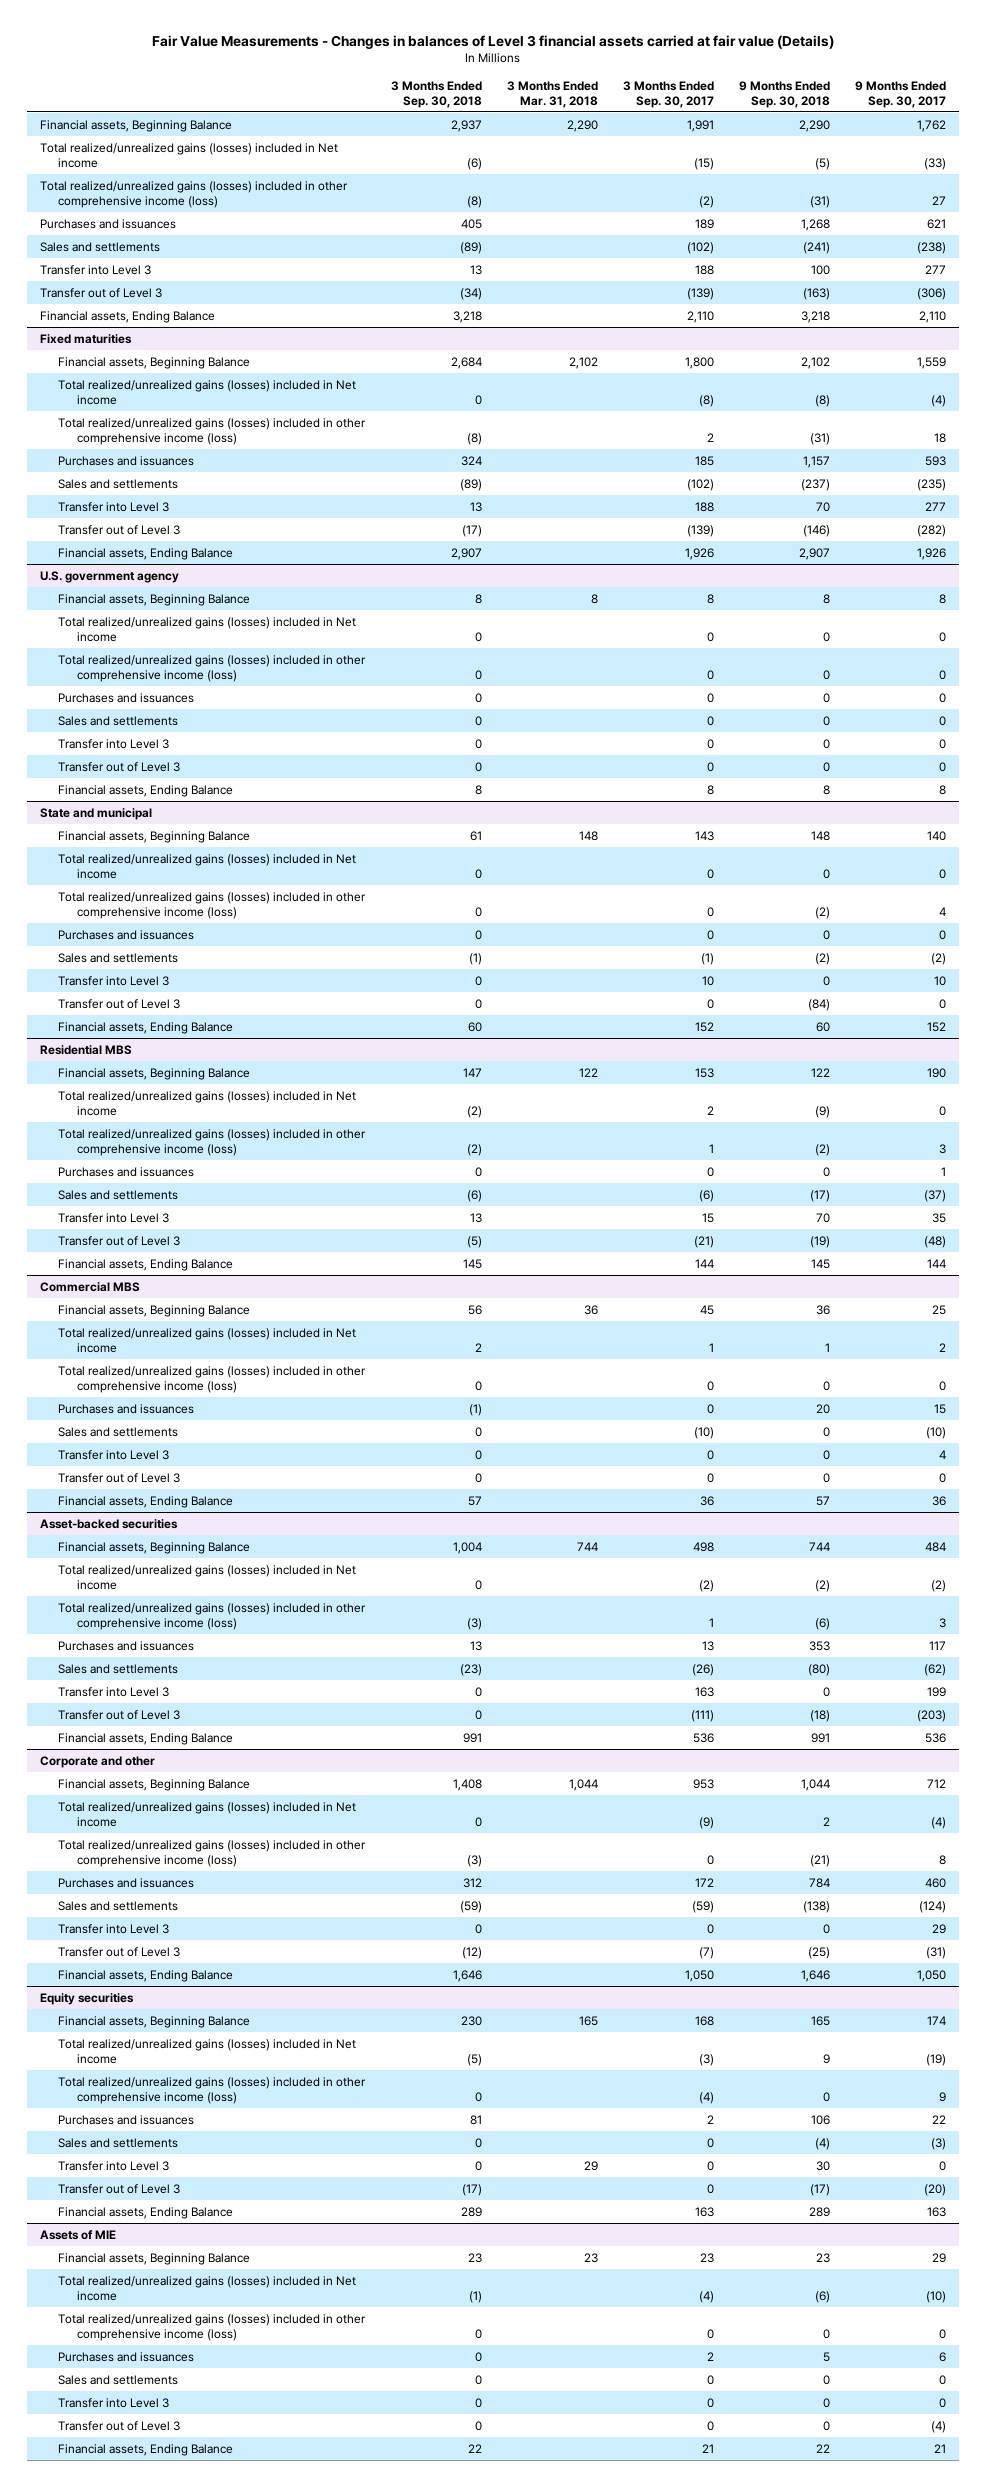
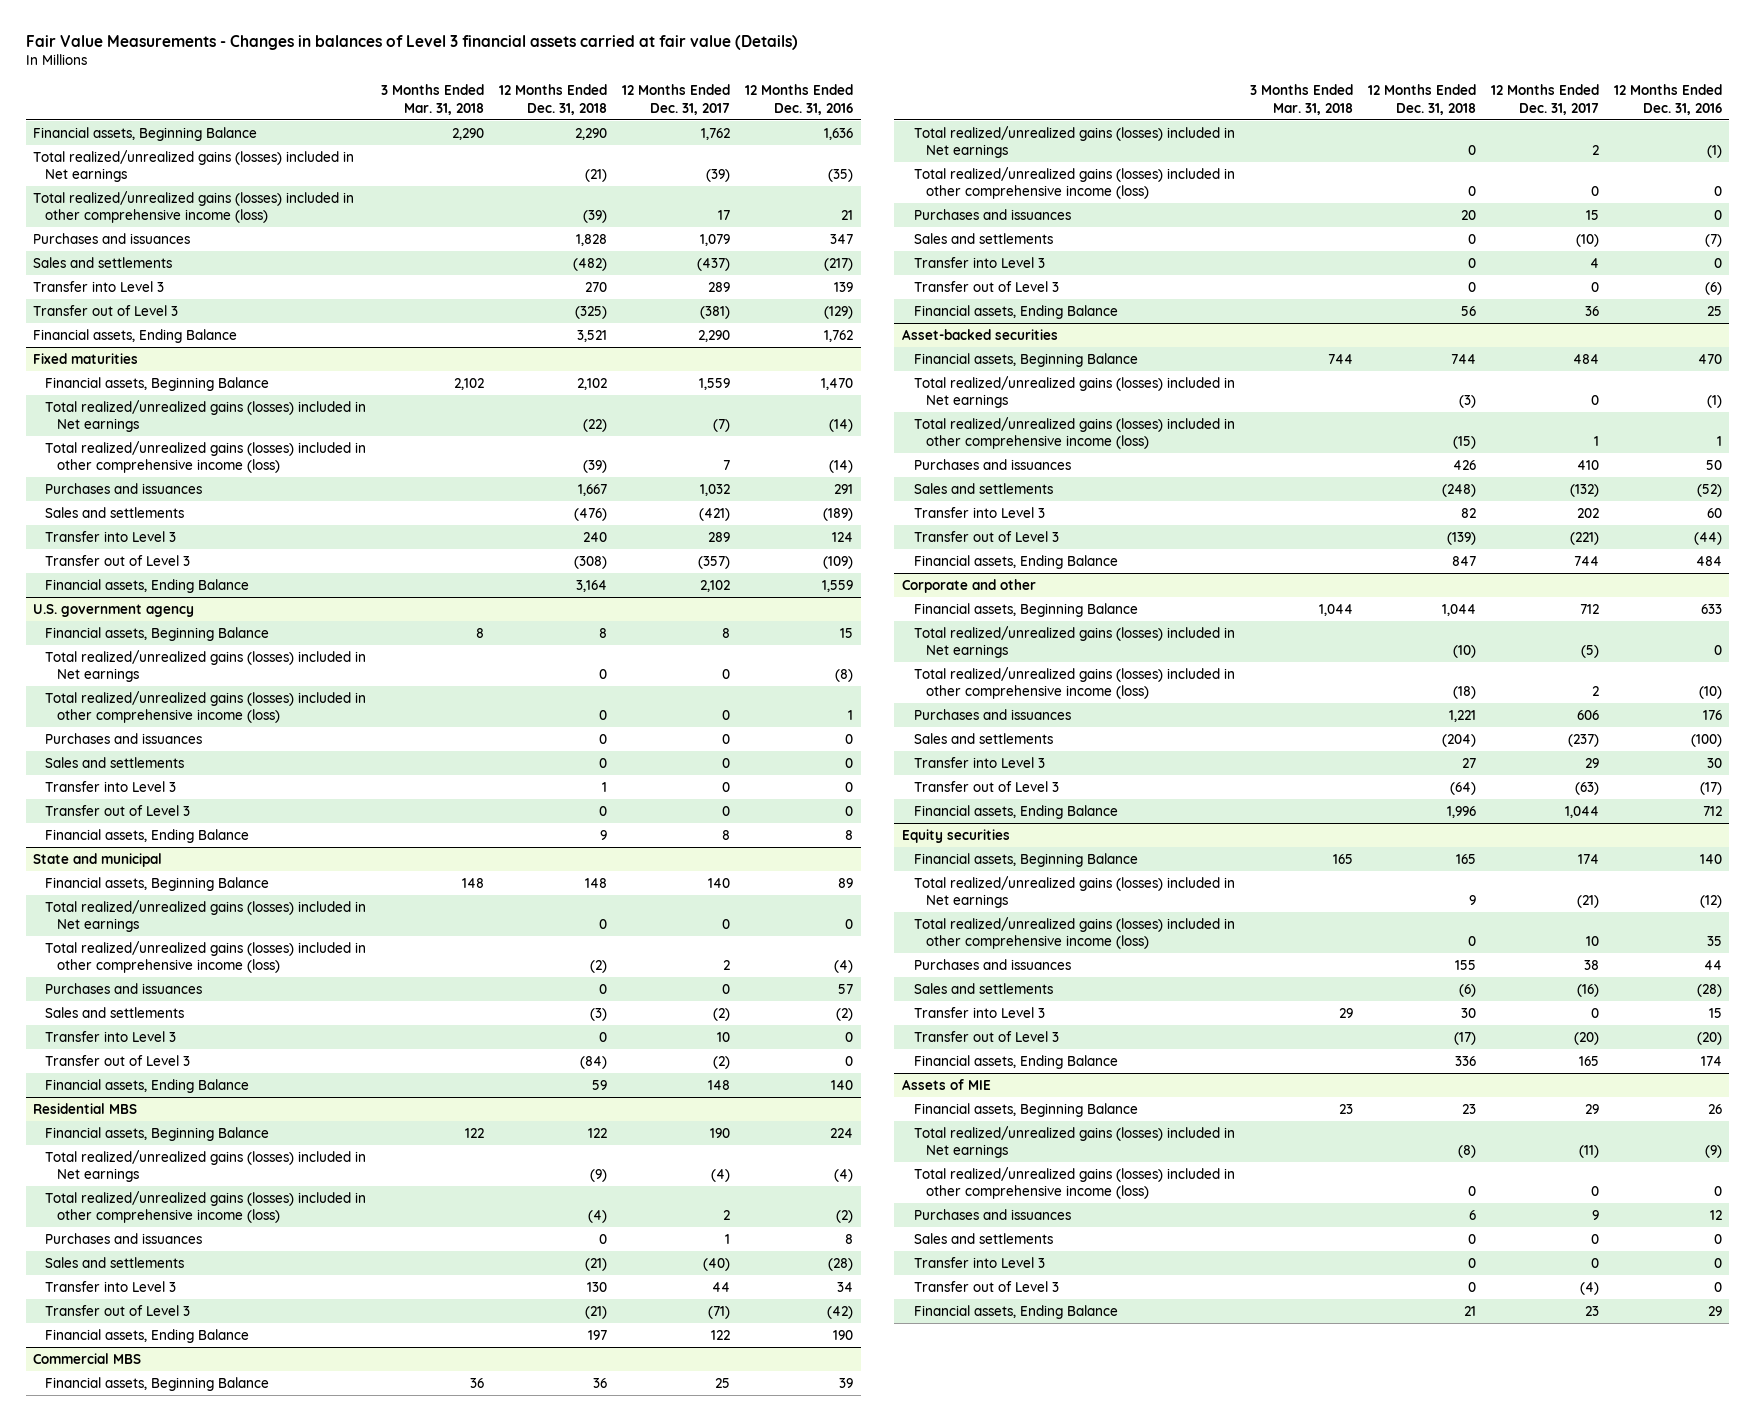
- | 3 Months Ended Sep. 30, 2018 | 3 Months Ended Mar. 31, 2018 | 3 Months Ended Sep. 30, 2017 | 9 Months Ended Sep. 30, 2018 | 9 Months Ended Sep. 30, 2017
+ | 3 Months Ended Mar. 31, 2018 | 12 Months Ended Dec. 31, 2018 | 12 Months Ended Dec. 31, 2017 | 12 Months Ended Dec. 31, 2016
- Total realized/unrealized gains (losses) included in Net income | (6) | | (15) | (5) | (33)
+ Total realized/unrealized gains (losses) included in Net earnings | | (21) | (39) | (35)
@ Fixed maturities
- Total realized/unrealized gains (losses) included in Net income | 0 | | (8) | (8) | (4)
+ Total realized/unrealized gains (losses) included in Net earnings | | (22) | (7) | (14)
@ U.S. government agency
- Total realized/unrealized gains (losses) included in Net income | 0 | | 0 | 0 | 0
+ Total realized/unrealized gains (losses) included in Net earnings | | 0 | 0 | (8)
@ State and municipal
- Total realized/unrealized gains (losses) included in Net income | 0 | | 0 | 0 | 0
+ Total realized/unrealized gains (losses) included in Net earnings | | 0 | 0 | 0
@ Residential MBS
- Total realized/unrealized gains (losses) included in Net income | (2) | | 2 | (9) | 0
+ Total realized/unrealized gains (losses) included in Net earnings | | (9) | (4) | (4)
@ Commercial MBS
- Total realized/unrealized gains (losses) included in Net income | 2 | | 1 | 1 | 2
+ Total realized/unrealized gains (losses) included in Net earnings | | 0 | 2 | (1)
@ Asset-backed securities
- Total realized/unrealized gains (losses) included in Net income | 0 | | (2) | (2) | (2)
+ Total realized/unrealized gains (losses) included in Net earnings | | (3) | 0 | (1)
@ Corporate and other
- Total realized/unrealized gains (losses) included in Net income | 0 | | (9) | 2 | (4)
+ Total realized/unrealized gains (losses) included in Net earnings | | (10) | (5) | 0
@ Equity securities
- Total realized/unrealized gains (losses) included in Net income | (5) | | (3) | 9 | (19)
+ Total realized/unrealized gains (losses) included in Net earnings | | 9 | (21) | (12)
@ Assets of MIE
- Total realized/unrealized gains (losses) included in Net income | (1) | | (4) | (6) | (10)
+ Total realized/unrealized gains (losses) included in Net earnings | | (8) | (11) | (9)

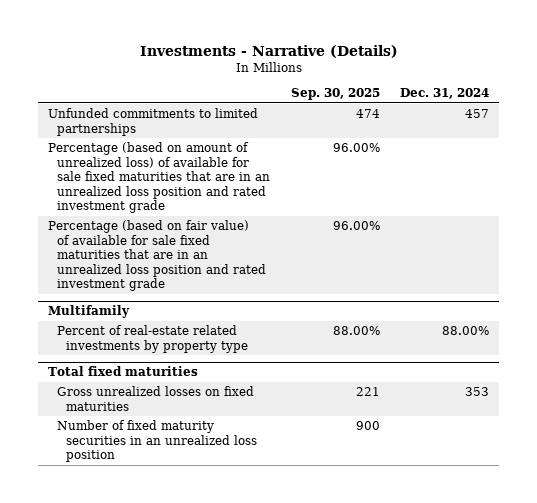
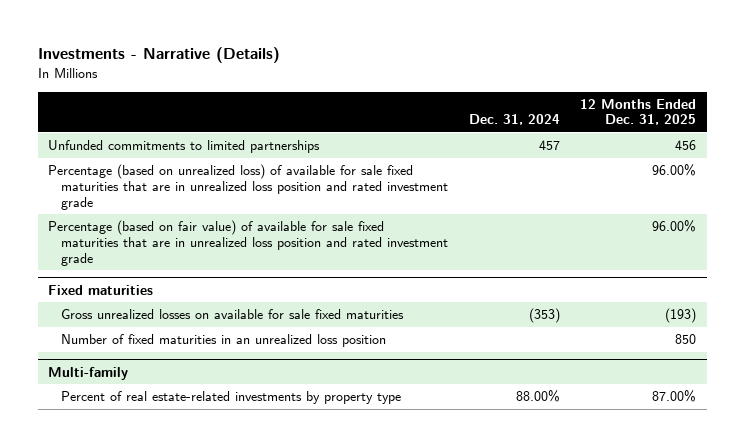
- | Sep. 30, 2025 | Dec. 31, 2024
+ | Dec. 31, 2024 | 12 Months Ended Dec. 31, 2025
- Percentage (based on amount of unrealized loss) of available for sale fixed maturities that are in an unrealized loss position and rated investment grade | 96.00% |
- Percentage (based on fair value) of available for sale fixed maturities that are in an unrealized loss position and rated investment grade | 96.00% |
- Multifamily
- Percent of real-estate related investments by property type | 88.00% | 88.00%
- Total fixed maturities
- Gross unrealized losses on fixed maturities | 221 | 353
- Number of fixed maturity securities in an unrealized loss position | 900 |
+ Percentage (based on unrealized loss) of available for sale fixed maturities that are in unrealized loss position and rated investment grade | | 96.00%
+ Percentage (based on fair value) of available for sale fixed maturities that are in unrealized loss position and rated investment grade | | 96.00%
+ Fixed maturities
+ Gross unrealized losses on available for sale fixed maturities | (353) | (193)
+ Number of fixed maturities in an unrealized loss position | | 850
+ Multi-family
+ Percent of real estate-related investments by property type | 88.00% | 87.00%

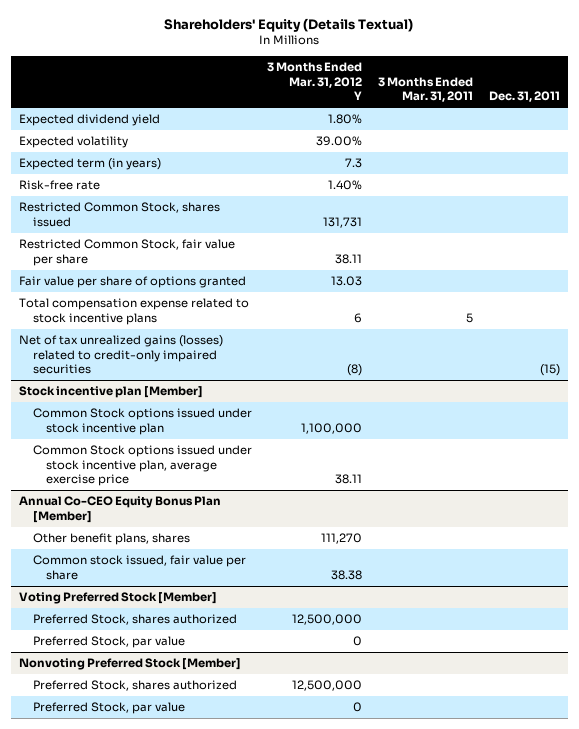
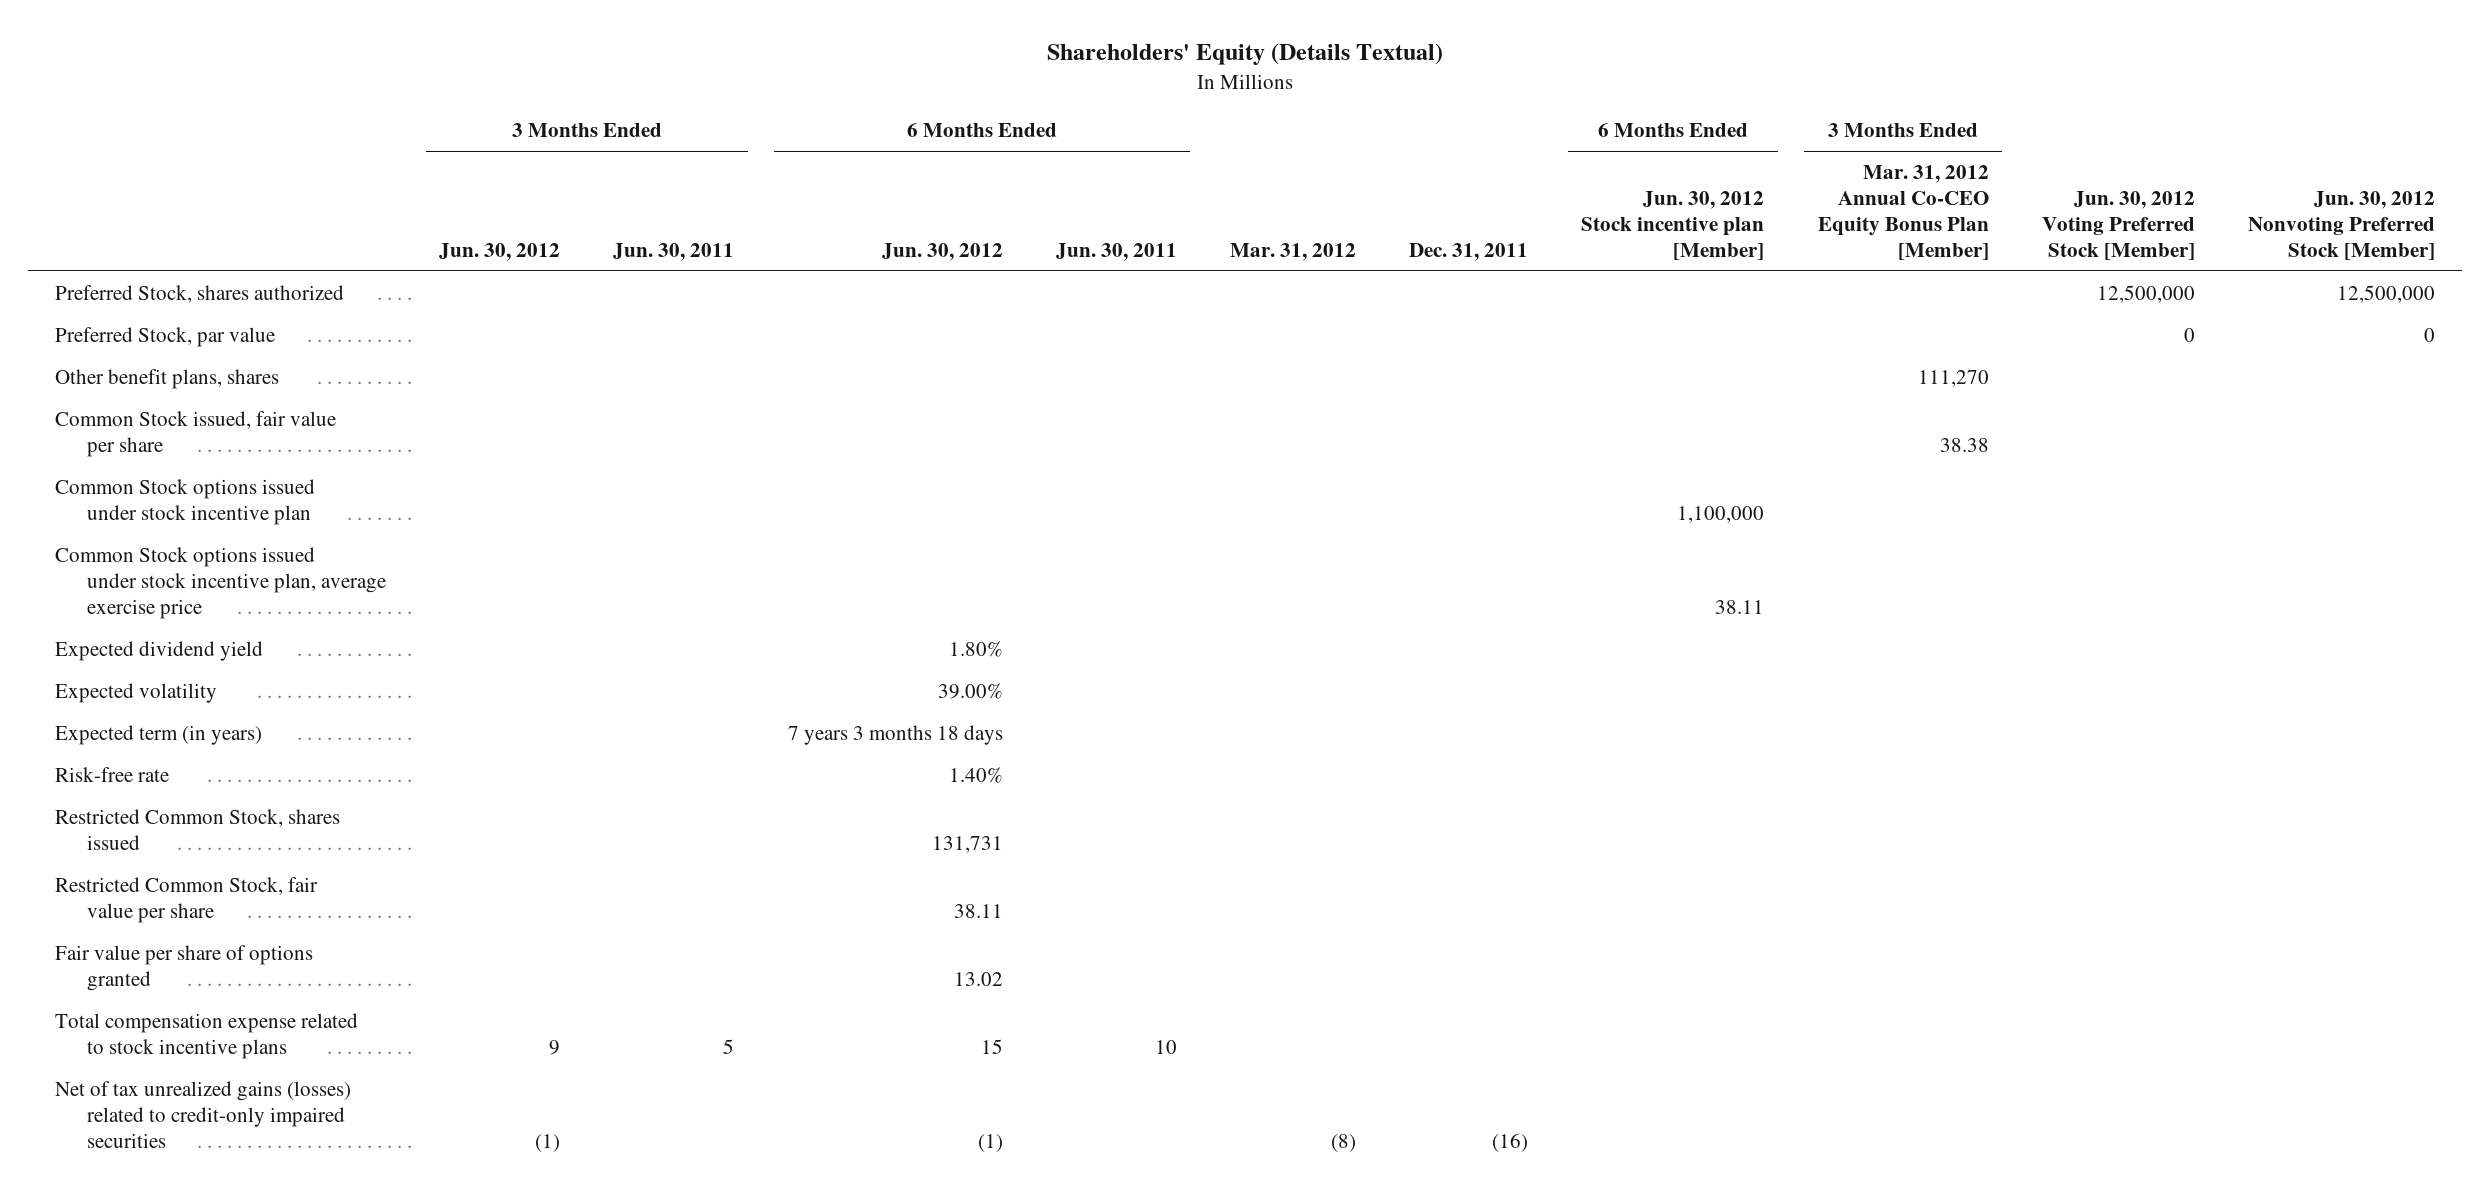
- | 3 Months Ended Mar. 31, 2012 Y | 3 Months Ended Mar. 31, 2011 | Dec. 31, 2011
+ | 3 Months Ended Jun. 30, 2012 | 3 Months Ended Jun. 30, 2011 | 6 Months Ended Jun. 30, 2012 | 6 Months Ended Jun. 30, 2011 | Mar. 31, 2012 | Dec. 31, 2011 | 6 Months Ended Jun. 30, 2012 Stock incentive plan [Member] | 3 Months Ended Mar. 31, 2012 Annual Co-CEO Equity Bonus Plan [Member] | Jun. 30, 2012 Voting Preferred Stock [Member] | Jun. 30, 2012 Nonvoting Preferred Stock [Member]
+ Preferred Stock, shares authorized | | | | | | | | | 12,500,000 | 12,500,000
+ Preferred Stock, par value | | | | | | | | | 0 | 0
+ Other benefit plans, shares | | | | | | | | 111,270 | |
+ Common Stock issued, fair value per share | | | | | | | | 38.38 | |
+ Common Stock options issued under stock incentive plan | | | | | | | 1,100,000 | | |
+ Common Stock options issued under stock incentive plan, average exercise price | | | | | | | 38.11 | | |
- Net of tax unrealized gains (losses) related to credit-only impaired securities | (8) | | (15)
- Stock incentive plan [Member]
- Common Stock options issued under stock incentive plan | 1,100,000 | |
- Common Stock options issued under stock incentive plan, average exercise price | 38.11 | |
- Annual Co-CEO Equity Bonus Plan [Member]
- Other benefit plans, shares | 111,270 | |
- Common stock issued, fair value per share | 38.38 | |
- Voting Preferred Stock [Member]
- Preferred Stock, shares authorized | 12,500,000 | |
- Preferred Stock, par value | 0 | |
- Nonvoting Preferred Stock [Member]
- Preferred Stock, shares authorized | 12,500,000 | |
- Preferred Stock, par value | 0 | |
+ Net of tax unrealized gains (losses) related to credit-only impaired securities | (1) | | (1) | | (8) | (16) | | | |

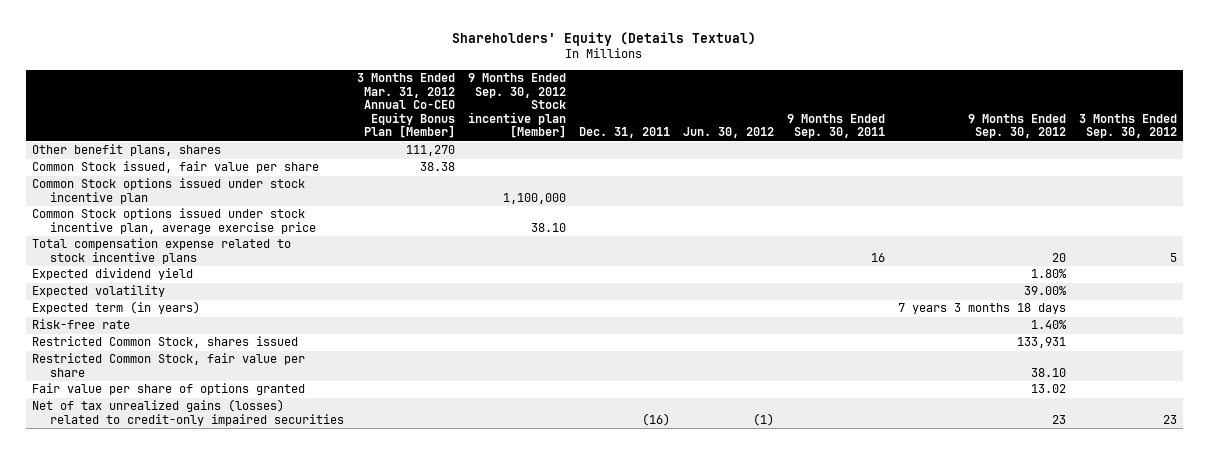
- | 3 Months Ended Jun. 30, 2012 | 3 Months Ended Jun. 30, 2011 | 6 Months Ended Jun. 30, 2012 | 6 Months Ended Jun. 30, 2011 | Mar. 31, 2012 | Dec. 31, 2011 | 6 Months Ended Jun. 30, 2012 Stock incentive plan [Member] | 3 Months Ended Mar. 31, 2012 Annual Co-CEO Equity Bonus Plan [Member] | Jun. 30, 2012 Voting Preferred Stock [Member] | Jun. 30, 2012 Nonvoting Preferred Stock [Member]
+ | 3 Months Ended Mar. 31, 2012 Annual Co-CEO Equity Bonus Plan [Member] | 9 Months Ended Sep. 30, 2012 Stock incentive plan [Member] | Dec. 31, 2011 | Jun. 30, 2012 | 9 Months Ended Sep. 30, 2011 | 9 Months Ended Sep. 30, 2012 | 3 Months Ended Sep. 30, 2012
- Preferred Stock, shares authorized | | | | | | | | | 12,500,000 | 12,500,000
- Preferred Stock, par value | | | | | | | | | 0 | 0
moved up: Total compensation expense related to stock incentive plans | | | | | 16 | 20 | 5

